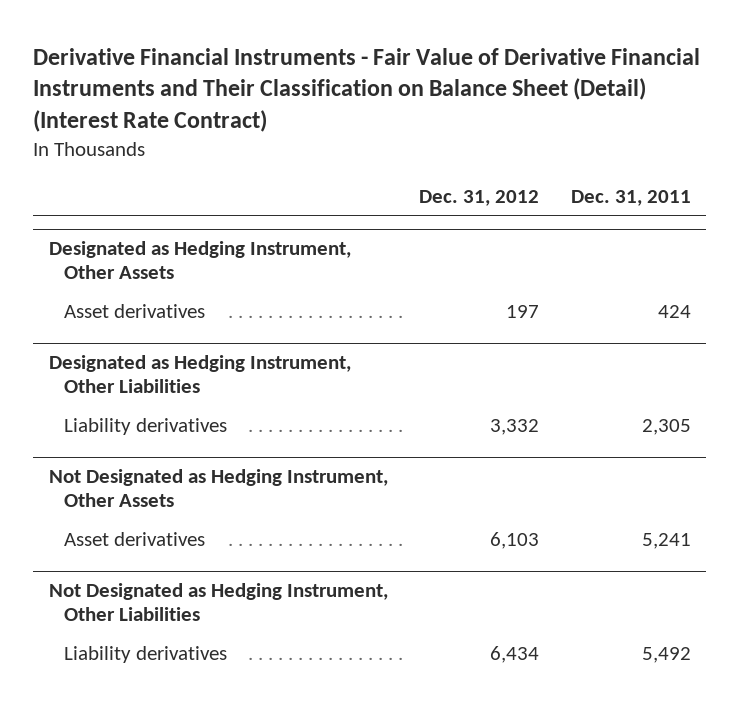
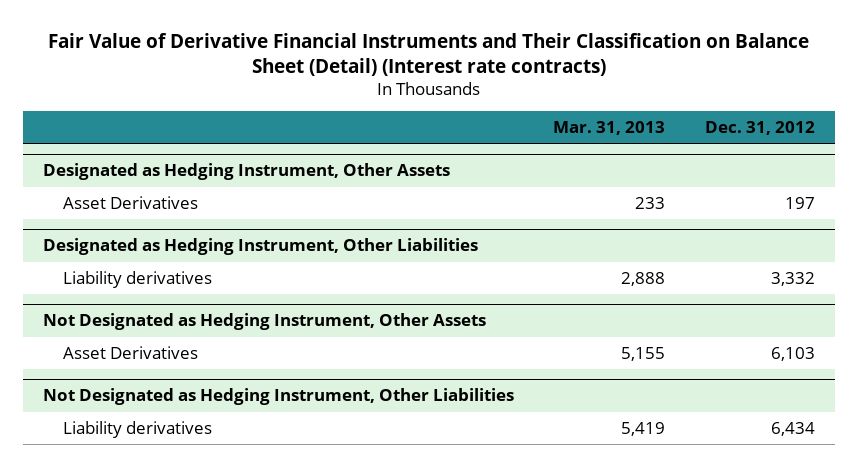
- Derivative Financial Instruments - Fair Value of Derivative Financial Instruments and Their Classification on Balance Sheet (Detail) (Interest Rate Contract)
+ Fair Value of Derivative Financial Instruments and Their Classification on Balance Sheet (Detail) (Interest rate contracts)
- | Dec. 31, 2012 | Dec. 31, 2011
+ | Mar. 31, 2013 | Dec. 31, 2012
@ Designated as Hedging Instrument, Other Assets
- Asset derivatives | 197 | 424
+ Asset Derivatives | 233 | 197
@ Not Designated as Hedging Instrument, Other Assets
- Asset derivatives | 6,103 | 5,241
+ Asset Derivatives | 5,155 | 6,103

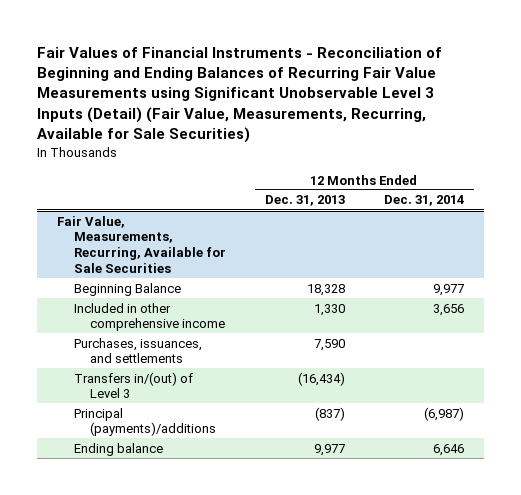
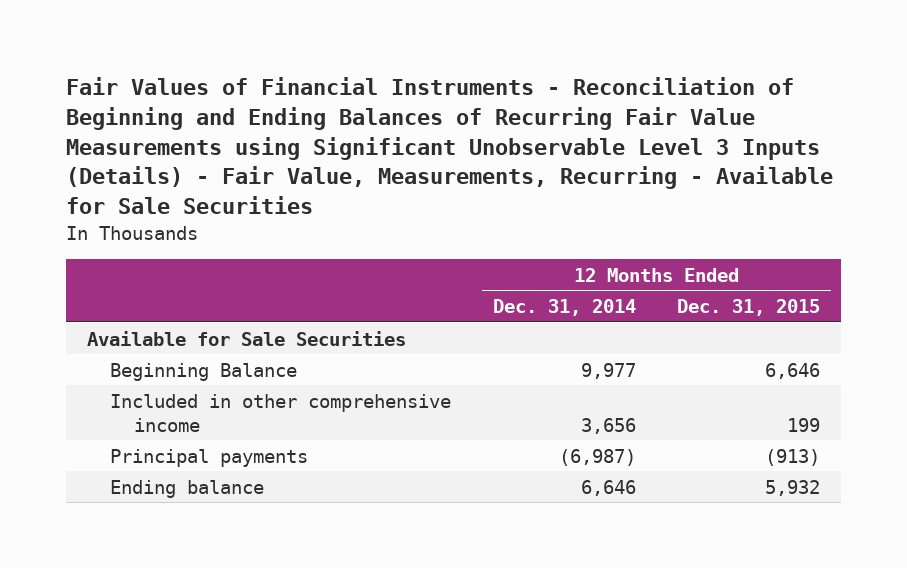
- Fair Values of Financial Instruments - Reconciliation of Beginning and Ending Balances of Recurring Fair Value Measurements using Significant Unobservable Level 3 Inputs (Detail) (Fair Value, Measurements, Recurring, Available for Sale Securities)
+ Fair Values of Financial Instruments - Reconciliation of Beginning and Ending Balances of Recurring Fair Value Measurements using Significant Unobservable Level 3 Inputs (Details) - Fair Value, Measurements, Recurring - Available for Sale Securities
- | 12 Months Ended Dec. 31, 2013 | 12 Months Ended Dec. 31, 2014
+ | 12 Months Ended Dec. 31, 2014 | 12 Months Ended Dec. 31, 2015
- Fair Value, Measurements, Recurring, Available for Sale Securities
+ Available for Sale Securities
- Purchases, issuances, and settlements | 7,590 |
- Transfers in/(out) of Level 3 | (16,434) |
- Principal (payments)/additions | (837) | (6,987)
+ Principal payments | (6,987) | (913)

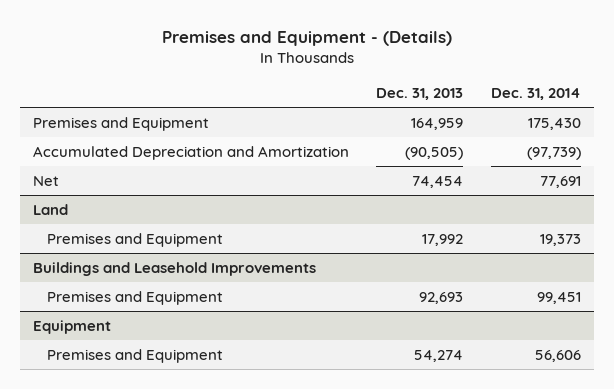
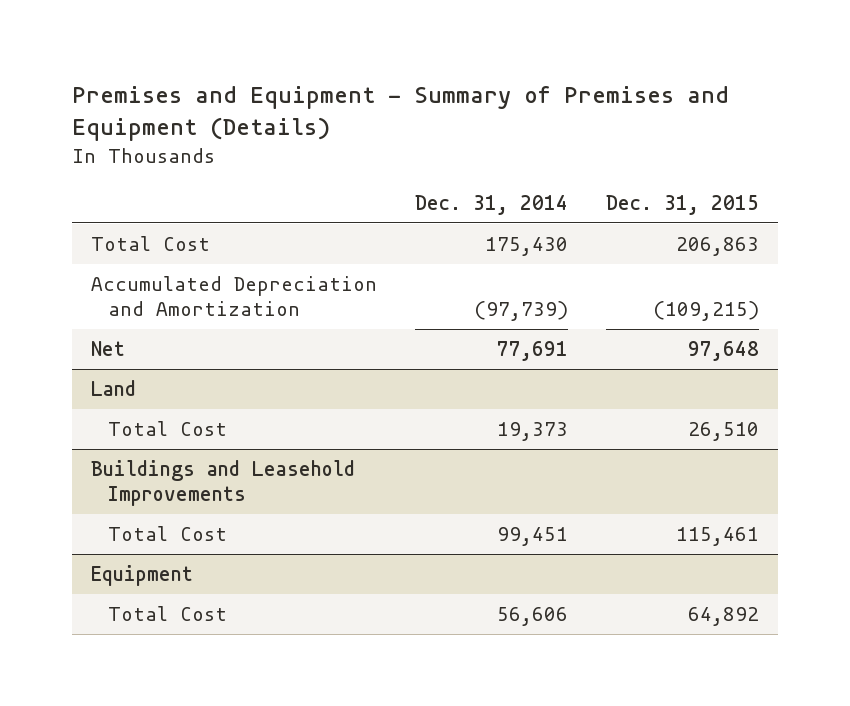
- Premises and Equipment - (Details)
+ Premises and Equipment - Summary of Premises and Equipment (Details)
- | Dec. 31, 2013 | Dec. 31, 2014
+ | Dec. 31, 2014 | Dec. 31, 2015
- Premises and Equipment | 164,959 | 175,430
+ Total Cost | 175,430 | 206,863
@ Land
- Premises and Equipment | 17,992 | 19,373
+ Total Cost | 19,373 | 26,510
@ Buildings and Leasehold Improvements
- Premises and Equipment | 92,693 | 99,451
+ Total Cost | 99,451 | 115,461
@ Equipment
- Premises and Equipment | 54,274 | 56,606
+ Total Cost | 56,606 | 64,892

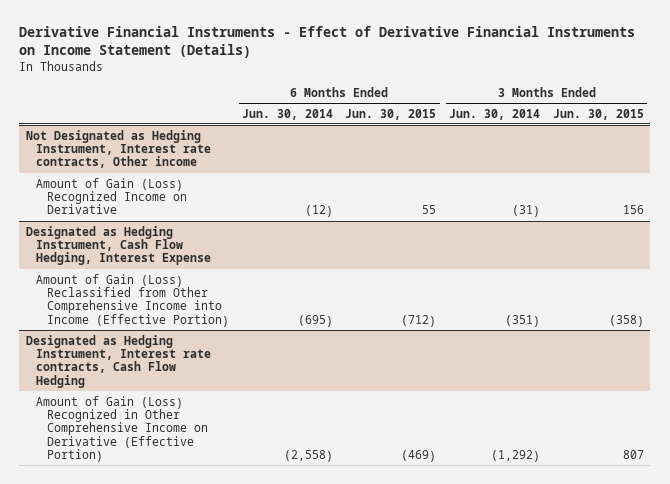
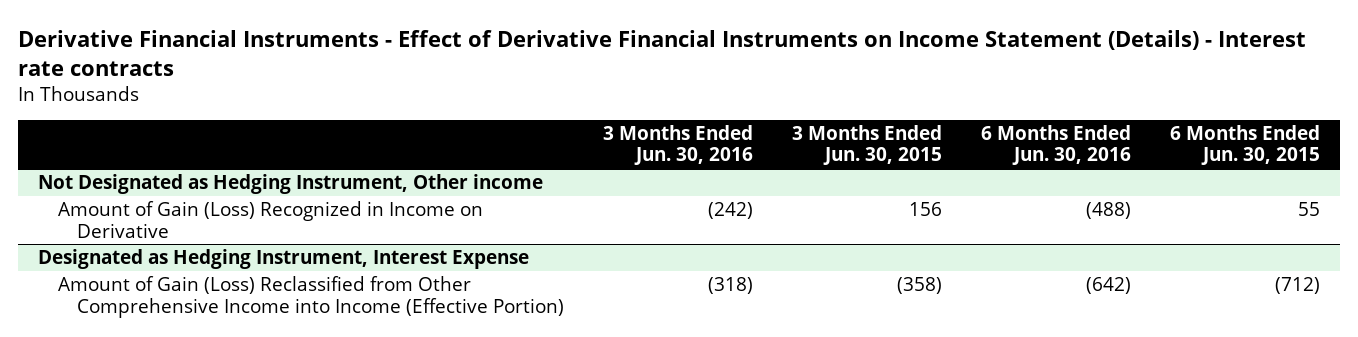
- Derivative Financial Instruments - Effect of Derivative Financial Instruments on Income Statement (Details)
+ Derivative Financial Instruments - Effect of Derivative Financial Instruments on Income Statement (Details) - Interest rate contracts
- | 6 Months Ended Jun. 30, 2014 | 6 Months Ended Jun. 30, 2015 | 3 Months Ended Jun. 30, 2014 | 3 Months Ended Jun. 30, 2015
+ | 3 Months Ended Jun. 30, 2016 | 3 Months Ended Jun. 30, 2015 | 6 Months Ended Jun. 30, 2016 | 6 Months Ended Jun. 30, 2015
- Not Designated as Hedging Instrument, Interest rate contracts, Other income
- Amount of Gain (Loss) Recognized Income on Derivative | (12) | 55 | (31) | 156
- Designated as Hedging Instrument, Cash Flow Hedging, Interest Expense
+ Not Designated as Hedging Instrument, Other income
+ Amount of Gain (Loss) Recognized in Income on Derivative | (242) | 156 | (488) | 55
+ Designated as Hedging Instrument, Interest Expense
- Designated as Hedging Instrument, Interest rate contracts, Cash Flow Hedging
- Amount of Gain (Loss) Recognized in Other Comprehensive Income on Derivative (Effective Portion) | (2,558) | (469) | (1,292) | 807

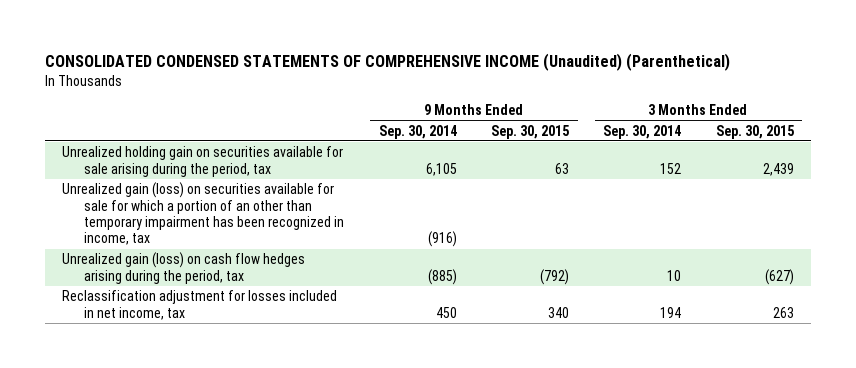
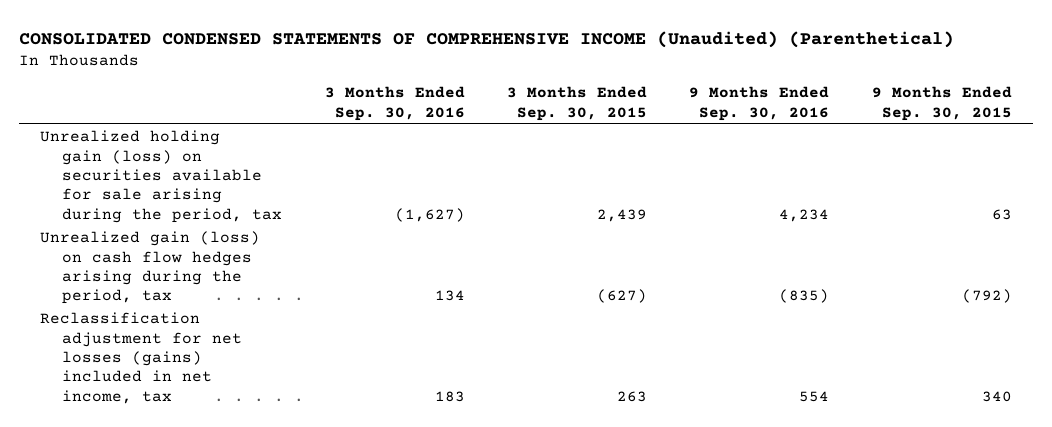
- | 9 Months Ended Sep. 30, 2014 | 9 Months Ended Sep. 30, 2015 | 3 Months Ended Sep. 30, 2014 | 3 Months Ended Sep. 30, 2015
+ | 3 Months Ended Sep. 30, 2016 | 3 Months Ended Sep. 30, 2015 | 9 Months Ended Sep. 30, 2016 | 9 Months Ended Sep. 30, 2015
- Unrealized holding gain on securities available for sale arising during the period, tax | 6,105 | 63 | 152 | 2,439
- Unrealized gain (loss) on securities available for sale for which a portion of an other than temporary impairment has been recognized in income, tax | (916) | | |
+ Unrealized holding gain (loss) on securities available for sale arising during the period, tax | (1,627) | 2,439 | 4,234 | 63
- Reclassification adjustment for losses included in net income, tax | 450 | 340 | 194 | 263
+ Reclassification adjustment for net losses (gains) included in net income, tax | 183 | 263 | 554 | 340

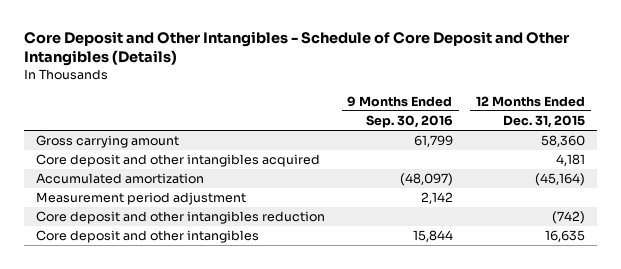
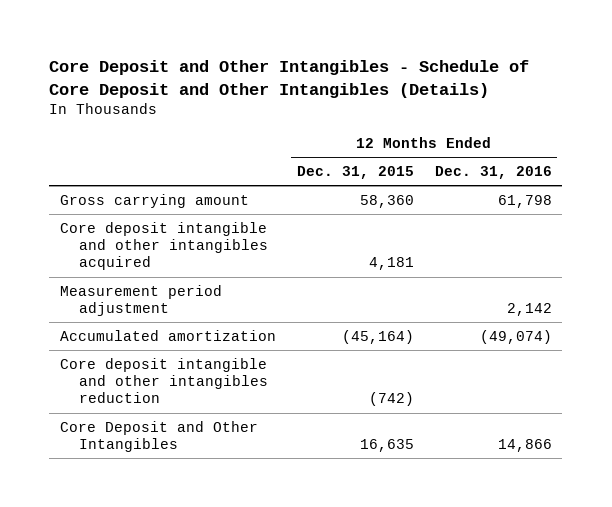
- | 9 Months Ended Sep. 30, 2016 | 12 Months Ended Dec. 31, 2015
+ | 12 Months Ended Dec. 31, 2015 | 12 Months Ended Dec. 31, 2016
- Core deposit and other intangibles acquired | | 4,181
+ Core deposit intangible and other intangibles acquired | 4,181 |
- Core deposit and other intangibles reduction | | (742)
- Core deposit and other intangibles | 15,844 | 16,635
moved down: Accumulated amortization | (45,164) | (49,074)
+ Core deposit intangible and other intangibles reduction | (742) |
+ Core Deposit and Other Intangibles | 16,635 | 14,866

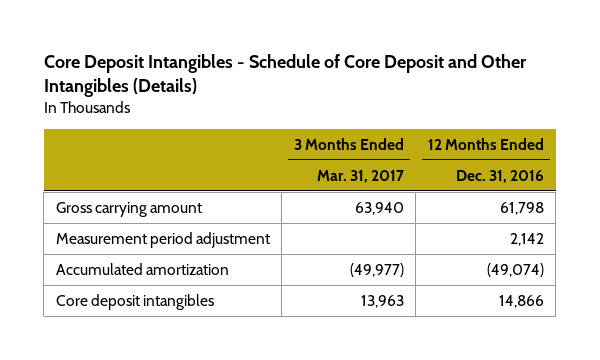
- Core Deposit and Other Intangibles - Schedule of Core Deposit and Other Intangibles (Details)
+ Core Deposit Intangibles - Schedule of Core Deposit and Other Intangibles (Details)
- | 12 Months Ended Dec. 31, 2015 | 12 Months Ended Dec. 31, 2016
+ | 3 Months Ended Mar. 31, 2017 | 12 Months Ended Dec. 31, 2016
- Core deposit intangible and other intangibles acquired | 4,181 |
- Core deposit intangible and other intangibles reduction | (742) |
- Core Deposit and Other Intangibles | 16,635 | 14,866
+ Core deposit intangibles | 13,963 | 14,866

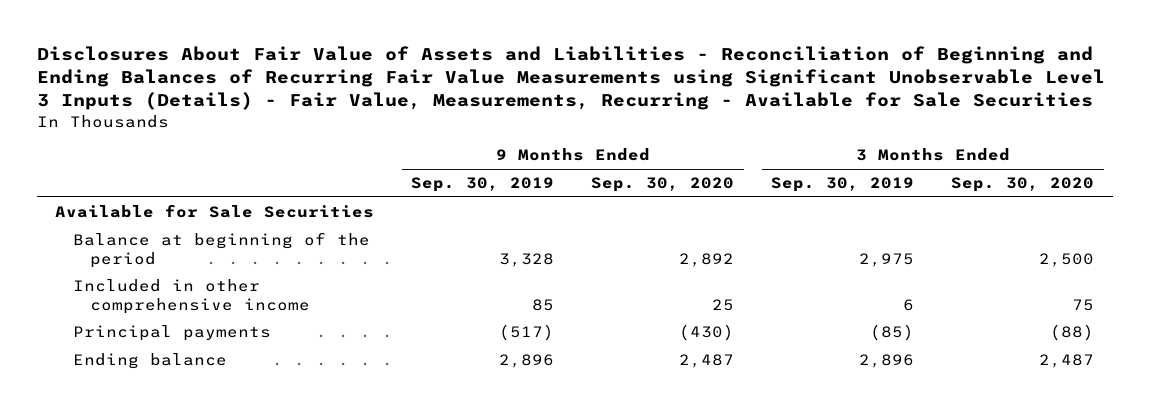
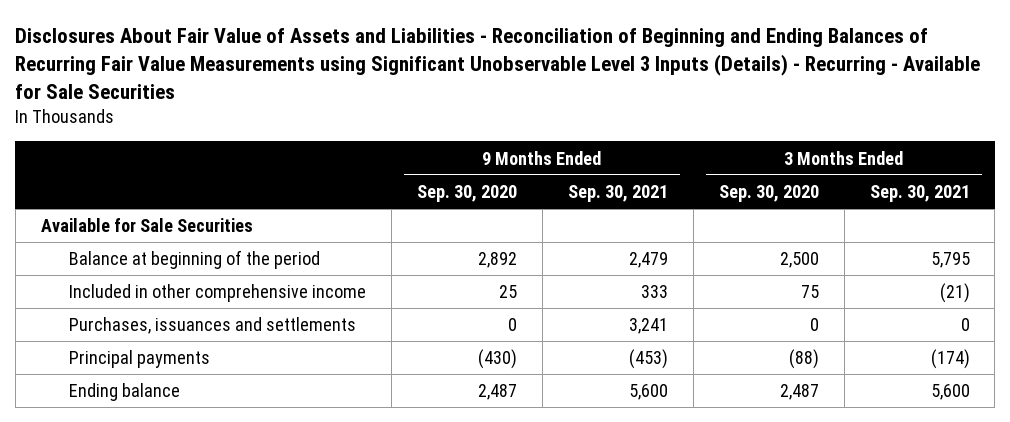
- Disclosures About Fair Value of Assets and Liabilities - Reconciliation of Beginning and Ending Balances of Recurring Fair Value Measurements using Significant Unobservable Level 3 Inputs (Details) - Fair Value, Measurements, Recurring - Available for Sale Securities
+ Disclosures About Fair Value of Assets and Liabilities - Reconciliation of Beginning and Ending Balances of Recurring Fair Value Measurements using Significant Unobservable Level 3 Inputs (Details) - Recurring - Available for Sale Securities
- | 9 Months Ended Sep. 30, 2019 | 9 Months Ended Sep. 30, 2020 | 3 Months Ended Sep. 30, 2019 | 3 Months Ended Sep. 30, 2020
+ | 9 Months Ended Sep. 30, 2020 | 9 Months Ended Sep. 30, 2021 | 3 Months Ended Sep. 30, 2020 | 3 Months Ended Sep. 30, 2021
+ Purchases, issuances and settlements | 0 | 3,241 | 0 | 0

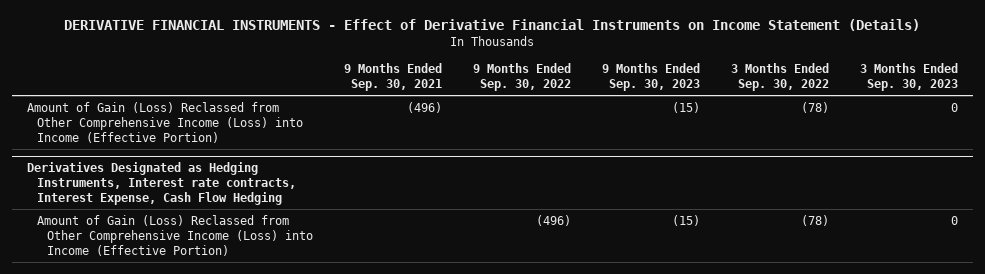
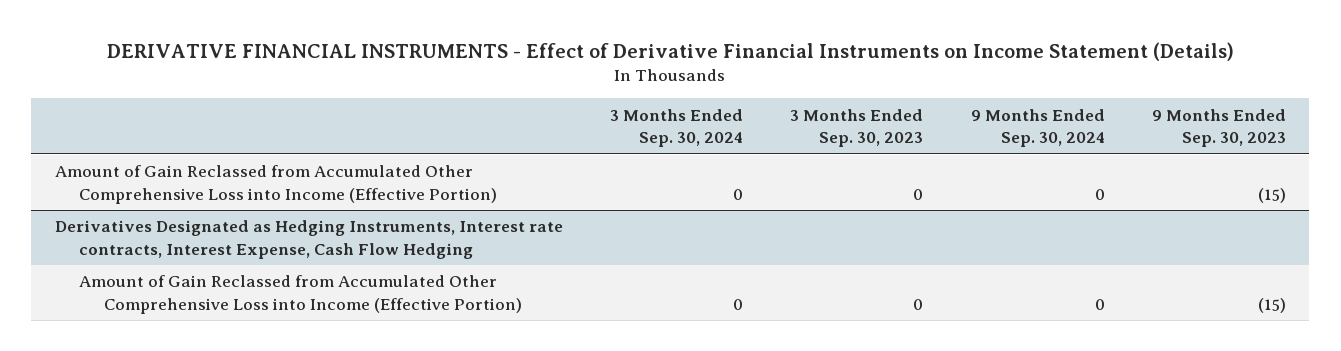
- | 9 Months Ended Sep. 30, 2021 | 9 Months Ended Sep. 30, 2022 | 9 Months Ended Sep. 30, 2023 | 3 Months Ended Sep. 30, 2022 | 3 Months Ended Sep. 30, 2023
+ | 3 Months Ended Sep. 30, 2024 | 3 Months Ended Sep. 30, 2023 | 9 Months Ended Sep. 30, 2024 | 9 Months Ended Sep. 30, 2023
- Amount of Gain (Loss) Reclassed from Other Comprehensive Income (Loss) into Income (Effective Portion) | (496) | | (15) | (78) | 0
+ Amount of Gain Reclassed from Accumulated Other Comprehensive Loss into Income (Effective Portion) | 0 | 0 | 0 | (15)
@ Derivatives Designated as Hedging Instruments, Interest rate contracts, Interest Expense, Cash Flow Hedging
- Amount of Gain (Loss) Reclassed from Other Comprehensive Income (Loss) into Income (Effective Portion) | | (496) | (15) | (78) | 0
+ Amount of Gain Reclassed from Accumulated Other Comprehensive Loss into Income (Effective Portion) | 0 | 0 | 0 | (15)

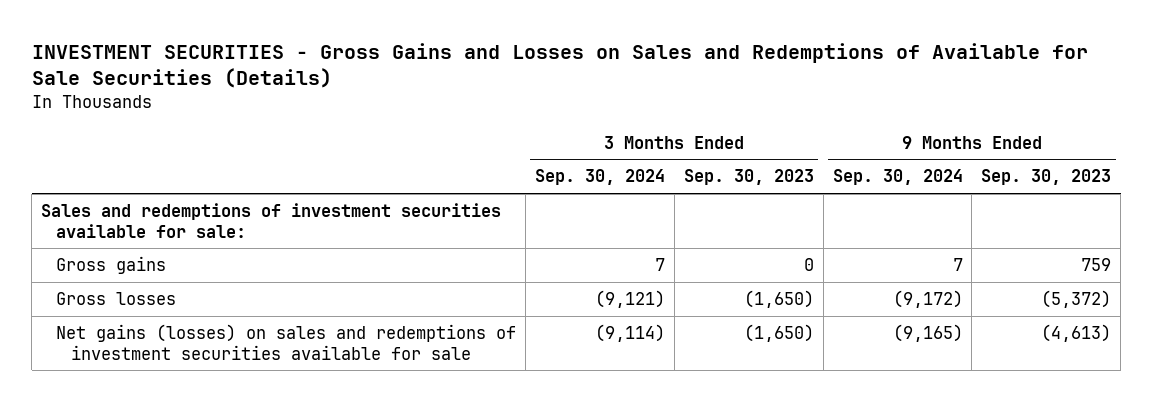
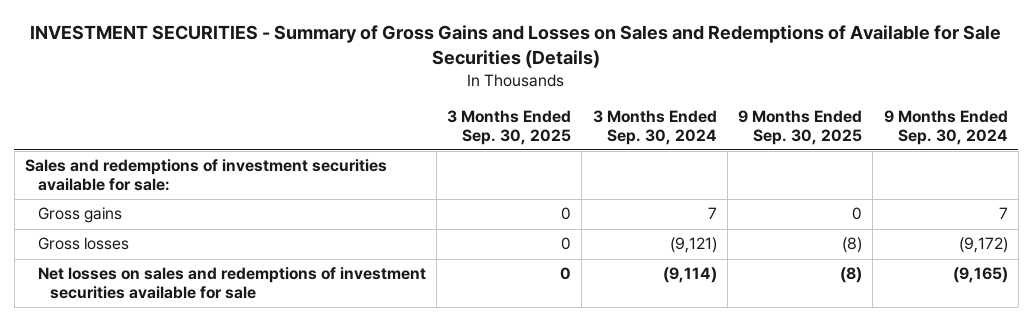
- INVESTMENT SECURITIES - Gross Gains and Losses on Sales and Redemptions of Available for Sale Securities (Details)
+ INVESTMENT SECURITIES - Summary of Gross Gains and Losses on Sales and Redemptions of Available for Sale Securities (Details)
- | 3 Months Ended Sep. 30, 2024 | 3 Months Ended Sep. 30, 2023 | 9 Months Ended Sep. 30, 2024 | 9 Months Ended Sep. 30, 2023
+ | 3 Months Ended Sep. 30, 2025 | 3 Months Ended Sep. 30, 2024 | 9 Months Ended Sep. 30, 2025 | 9 Months Ended Sep. 30, 2024
- Net gains (losses) on sales and redemptions of investment securities available for sale | (9,114) | (1,650) | (9,165) | (4,613)
+ Net losses on sales and redemptions of investment securities available for sale | 0 | (9,114) | (8) | (9,165)

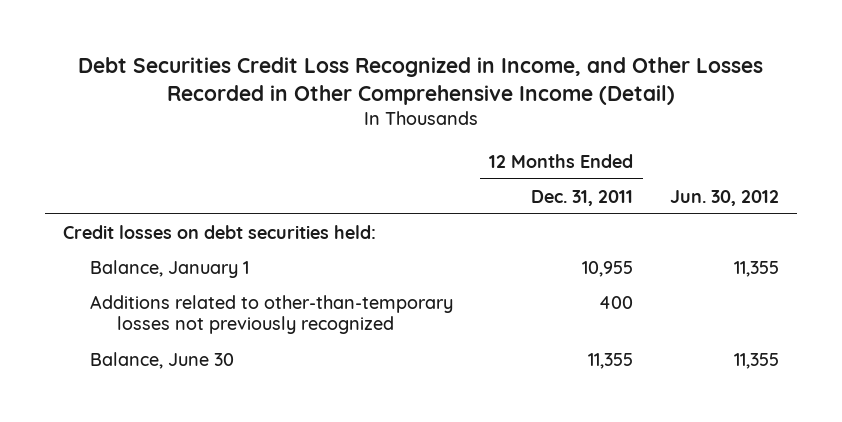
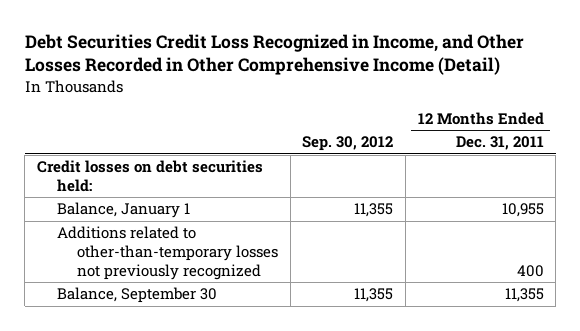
- | 12 Months Ended Dec. 31, 2011 | Jun. 30, 2012
+ | Sep. 30, 2012 | 12 Months Ended Dec. 31, 2011
- Balance, June 30 | 11,355 | 11,355
+ Balance, September 30 | 11,355 | 11,355

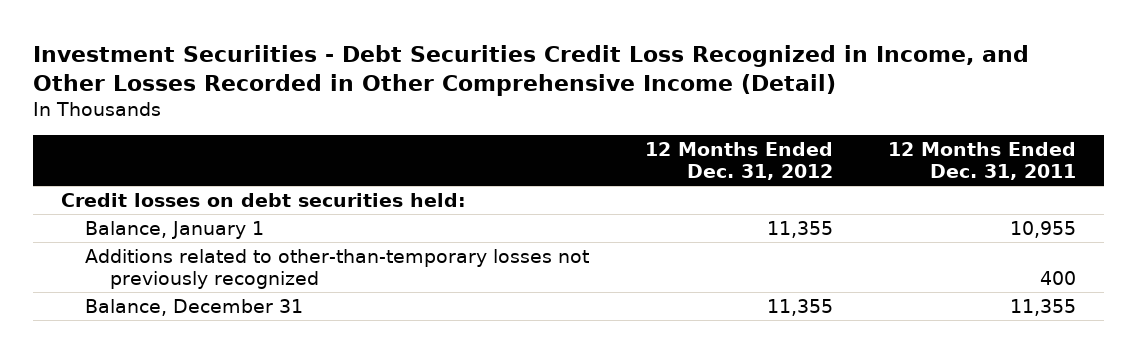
- Debt Securities Credit Loss Recognized in Income, and Other Losses Recorded in Other Comprehensive Income (Detail)
+ Investment Securiities - Debt Securities Credit Loss Recognized in Income, and Other Losses Recorded in Other Comprehensive Income (Detail)
- | Sep. 30, 2012 | 12 Months Ended Dec. 31, 2011
+ | 12 Months Ended Dec. 31, 2012 | 12 Months Ended Dec. 31, 2011
- Balance, September 30 | 11,355 | 11,355
+ Balance, December 31 | 11,355 | 11,355

